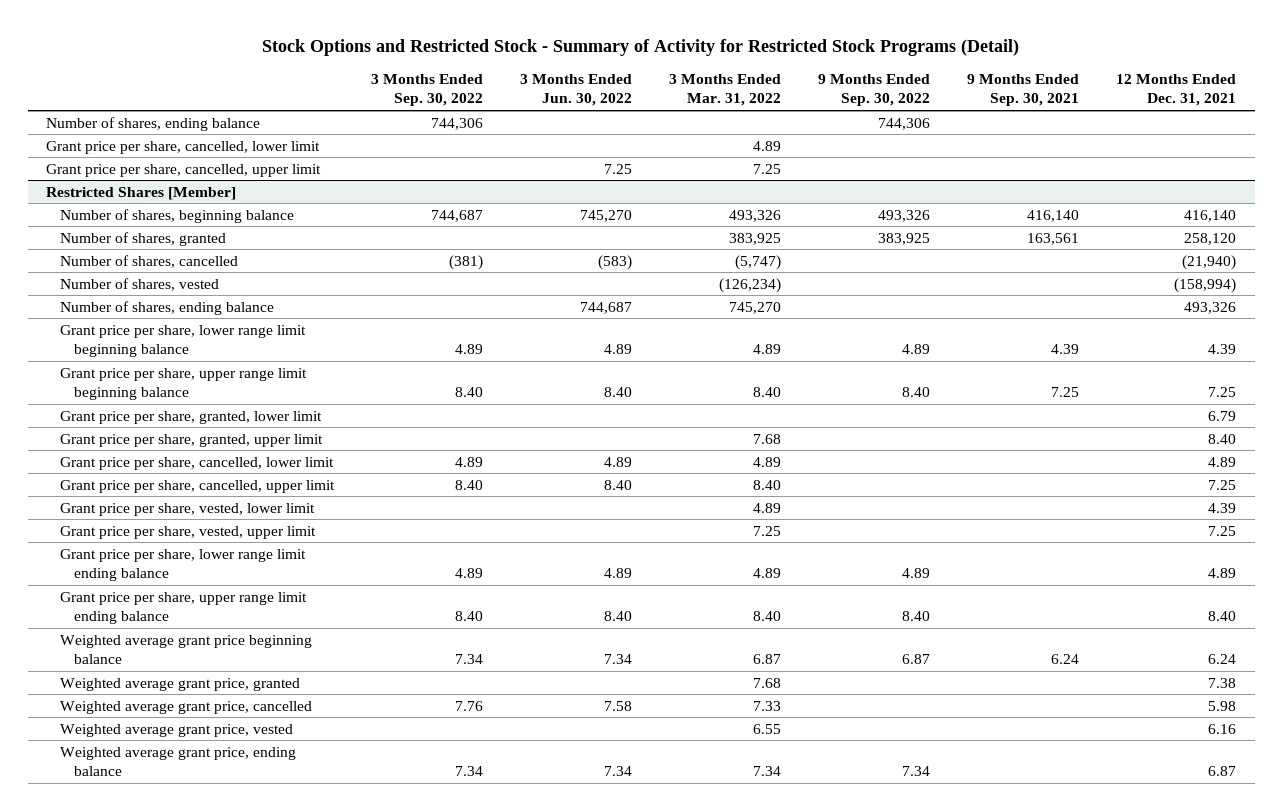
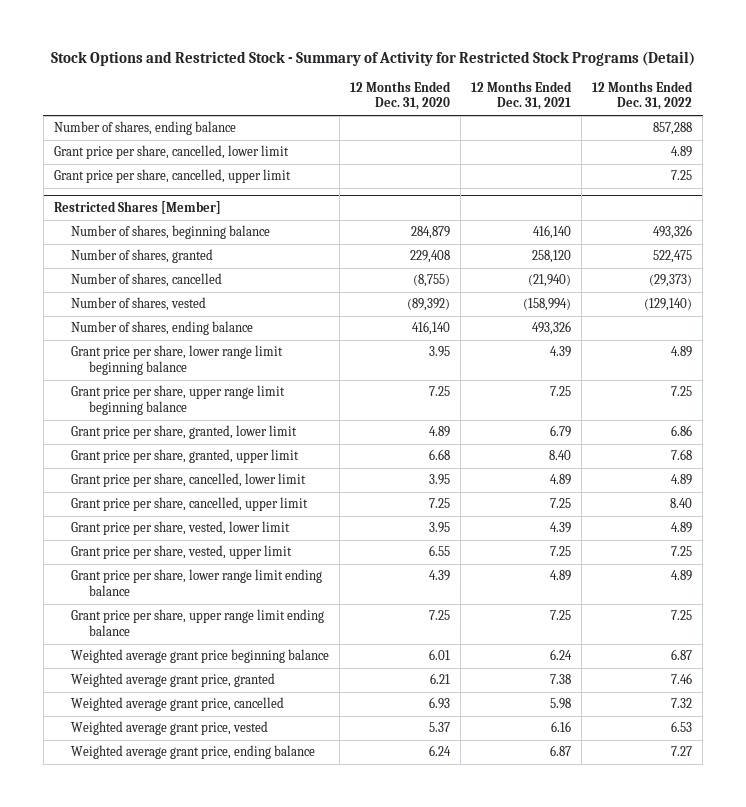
- | 3 Months Ended Sep. 30, 2022 | 3 Months Ended Jun. 30, 2022 | 3 Months Ended Mar. 31, 2022 | 9 Months Ended Sep. 30, 2022 | 9 Months Ended Sep. 30, 2021 | 12 Months Ended Dec. 31, 2021
+ | 12 Months Ended Dec. 31, 2020 | 12 Months Ended Dec. 31, 2021 | 12 Months Ended Dec. 31, 2022
@ Restricted Shares [Member]
- Grant price per share, upper range limit ending balance | 8.40 | 8.40 | 8.40 | 8.40 | | 8.40
+ Grant price per share, upper range limit ending balance | 7.25 | 7.25 | 7.25

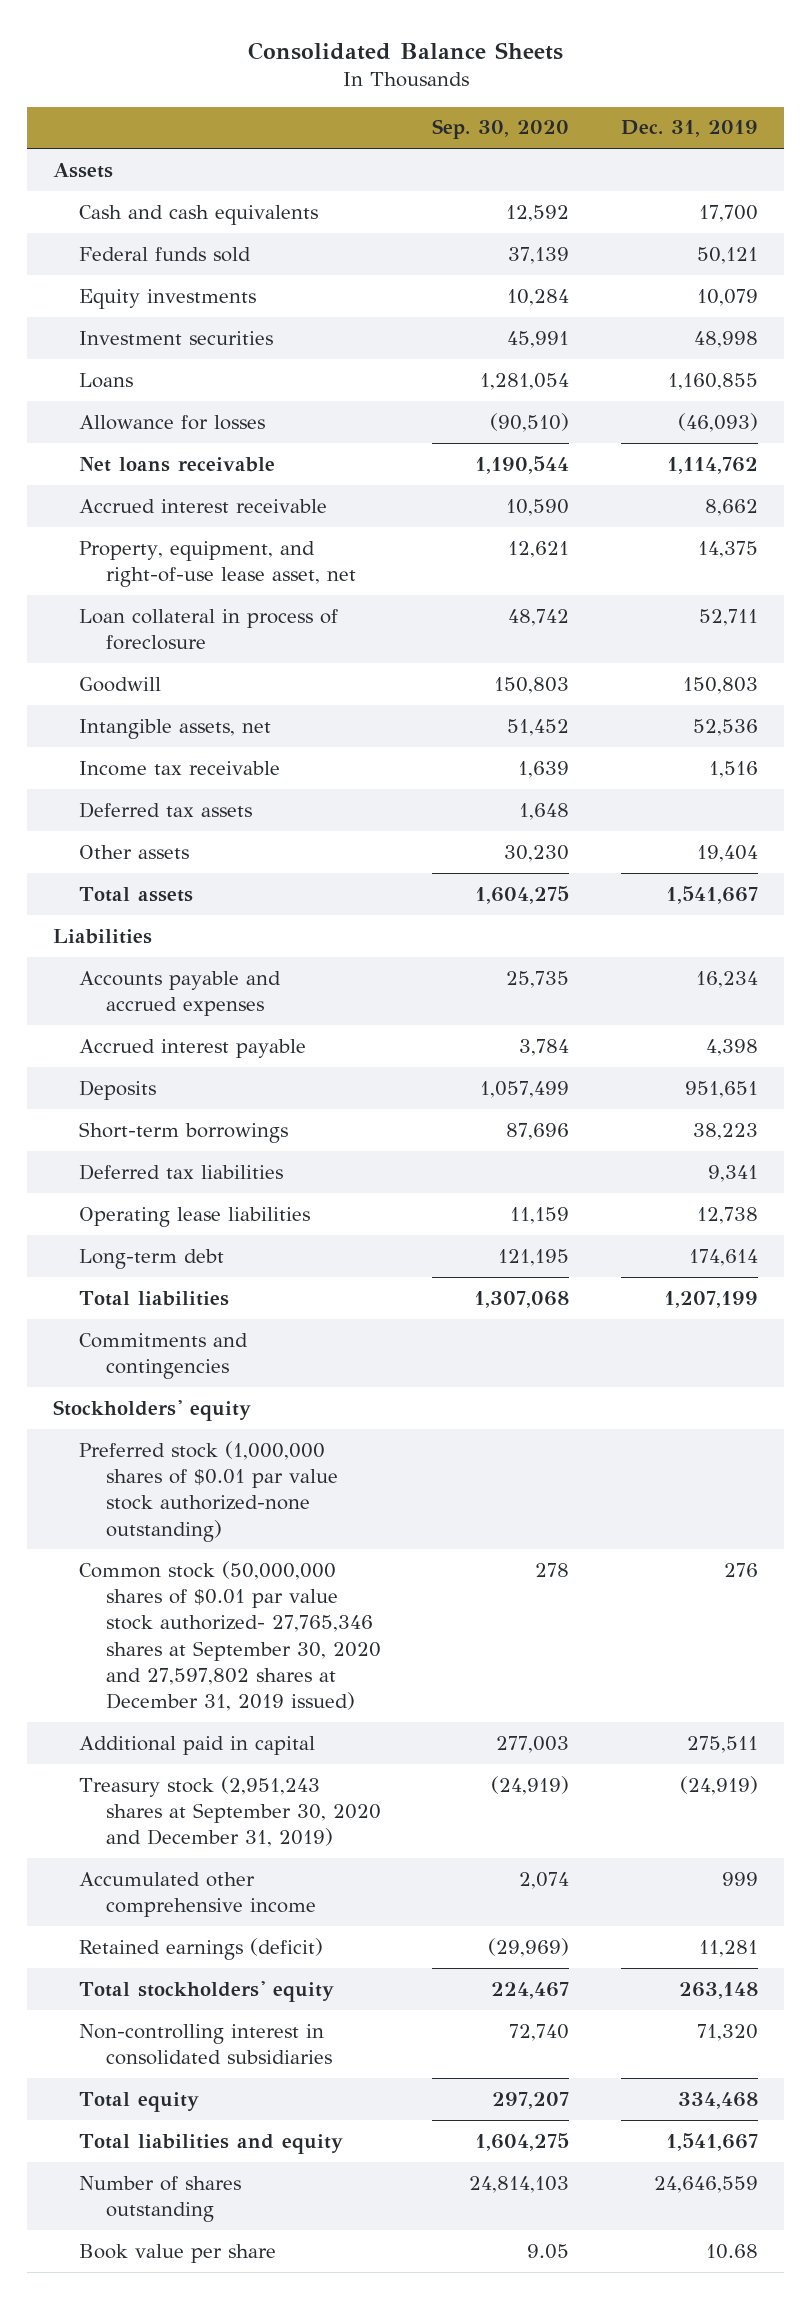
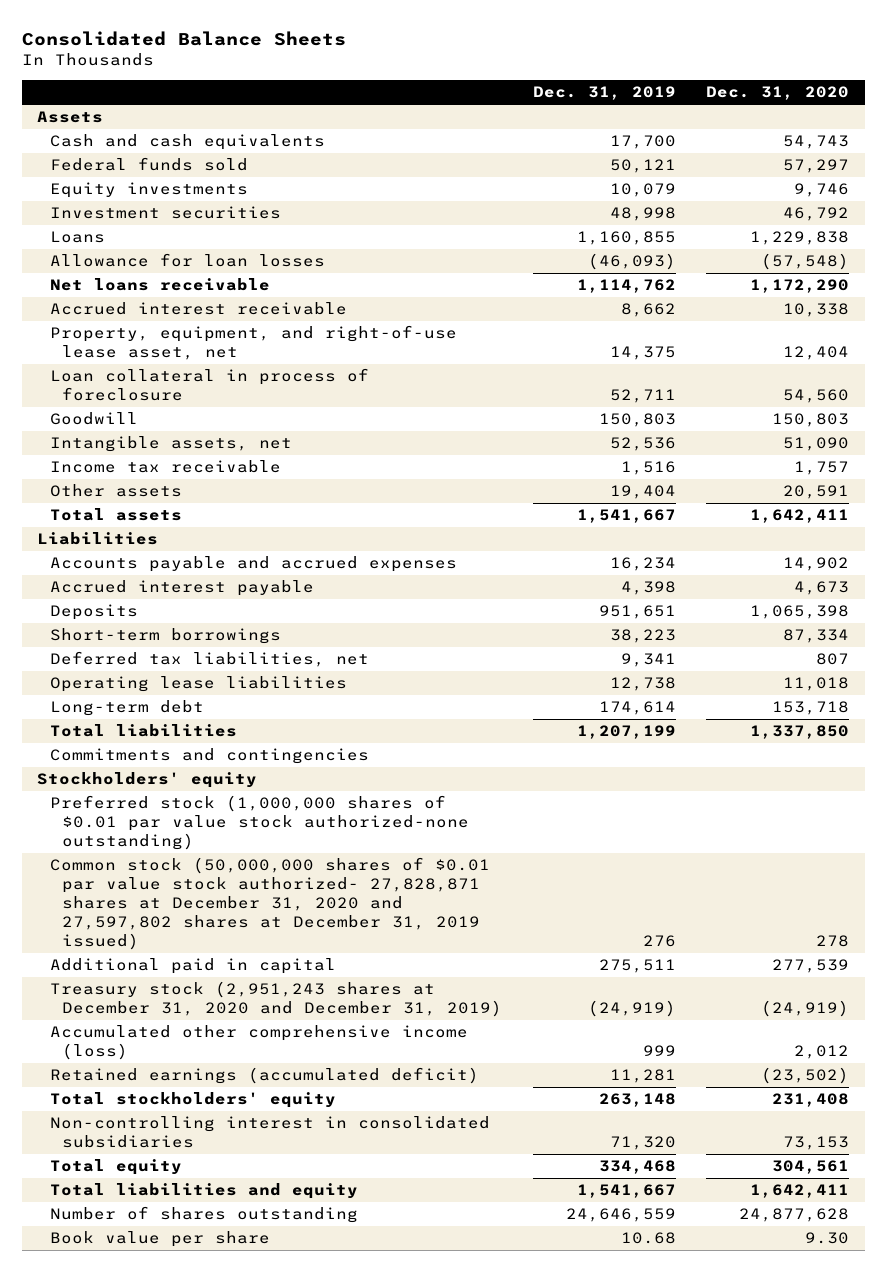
- | Sep. 30, 2020 | Dec. 31, 2019
+ | Dec. 31, 2019 | Dec. 31, 2020
- Allowance for losses | (90,510) | (46,093)
+ Allowance for loan losses | (46,093) | (57,548)
- Deferred tax assets | 1,648 |
- Deferred tax liabilities | | 9,341
+ Deferred tax liabilities, net | 9,341 | 807
- Common stock (50,000,000 shares of $0.01 par value stock authorized- 27,765,346 shares at September 30, 2020 and 27,597,802 shares at December 31, 2019 issued) | 278 | 276
+ Common stock (50,000,000 shares of $0.01 par value stock authorized- 27,828,871 shares at December 31, 2020 and 27,597,802 shares at December 31, 2019 issued) | 276 | 278
- Treasury stock (2,951,243 shares at September 30, 2020 and December 31, 2019) | (24,919) | (24,919)
- Accumulated other comprehensive income | 2,074 | 999
- Retained earnings (deficit) | (29,969) | 11,281
+ Treasury stock (2,951,243 shares at December 31, 2020 and December 31, 2019) | (24,919) | (24,919)
+ Accumulated other comprehensive income (loss) | 999 | 2,012
+ Retained earnings (accumulated deficit) | 11,281 | (23,502)

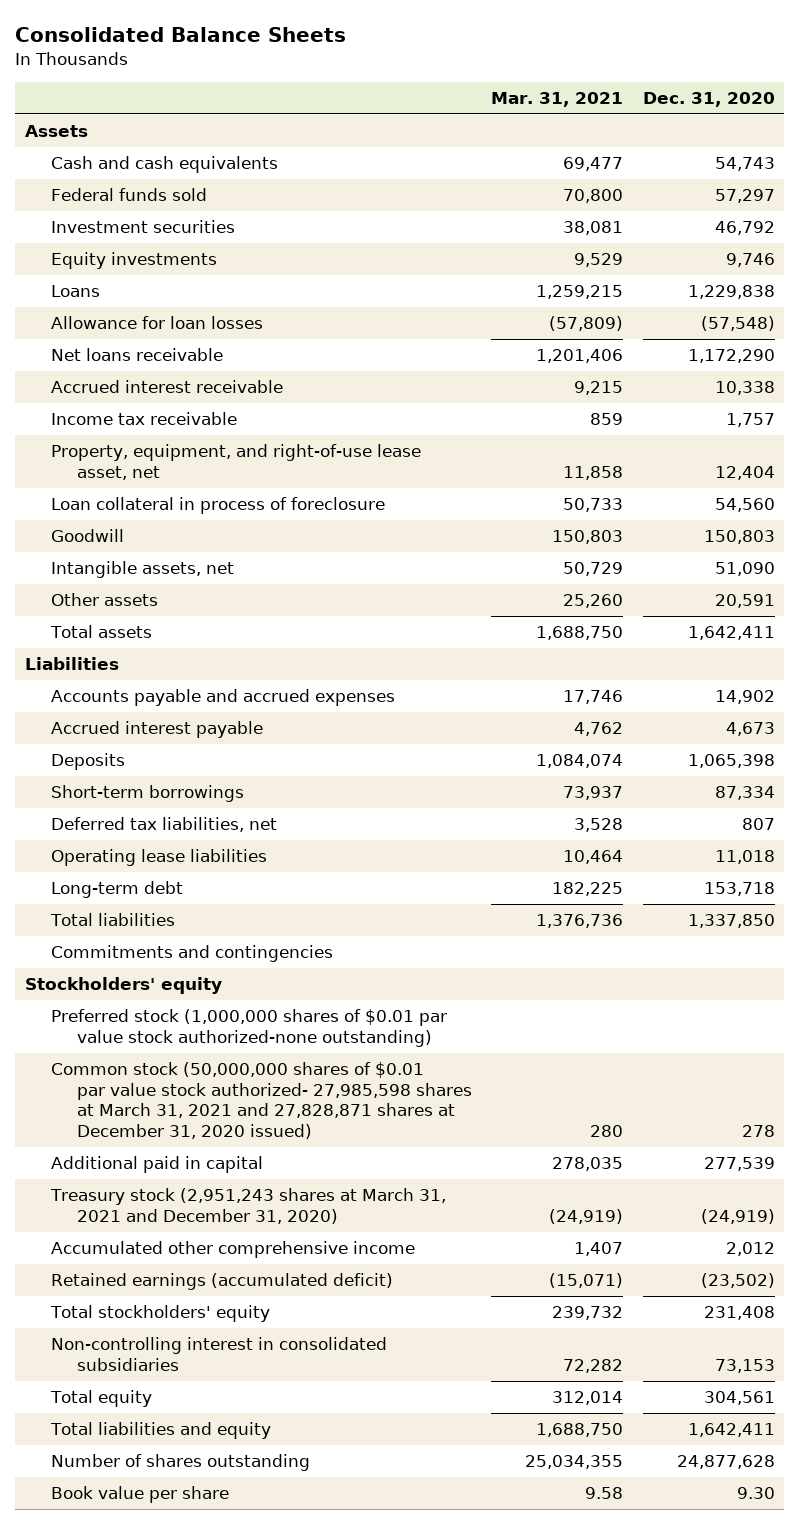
- | Dec. 31, 2019 | Dec. 31, 2020
+ | Mar. 31, 2021 | Dec. 31, 2020
moved down: Equity investments | 9,529 | 9,746
moved up: Income tax receivable | 859 | 1,757
- Common stock (50,000,000 shares of $0.01 par value stock authorized- 27,828,871 shares at December 31, 2020 and 27,597,802 shares at December 31, 2019 issued) | 276 | 278
+ Common stock (50,000,000 shares of $0.01 par value stock authorized- 27,985,598 shares at March 31, 2021 and 27,828,871 shares at December 31, 2020 issued) | 280 | 278
- Treasury stock (2,951,243 shares at December 31, 2020 and December 31, 2019) | (24,919) | (24,919)
- Accumulated other comprehensive income (loss) | 999 | 2,012
+ Treasury stock (2,951,243 shares at March 31, 2021 and December 31, 2020) | (24,919) | (24,919)
+ Accumulated other comprehensive income | 1,407 | 2,012

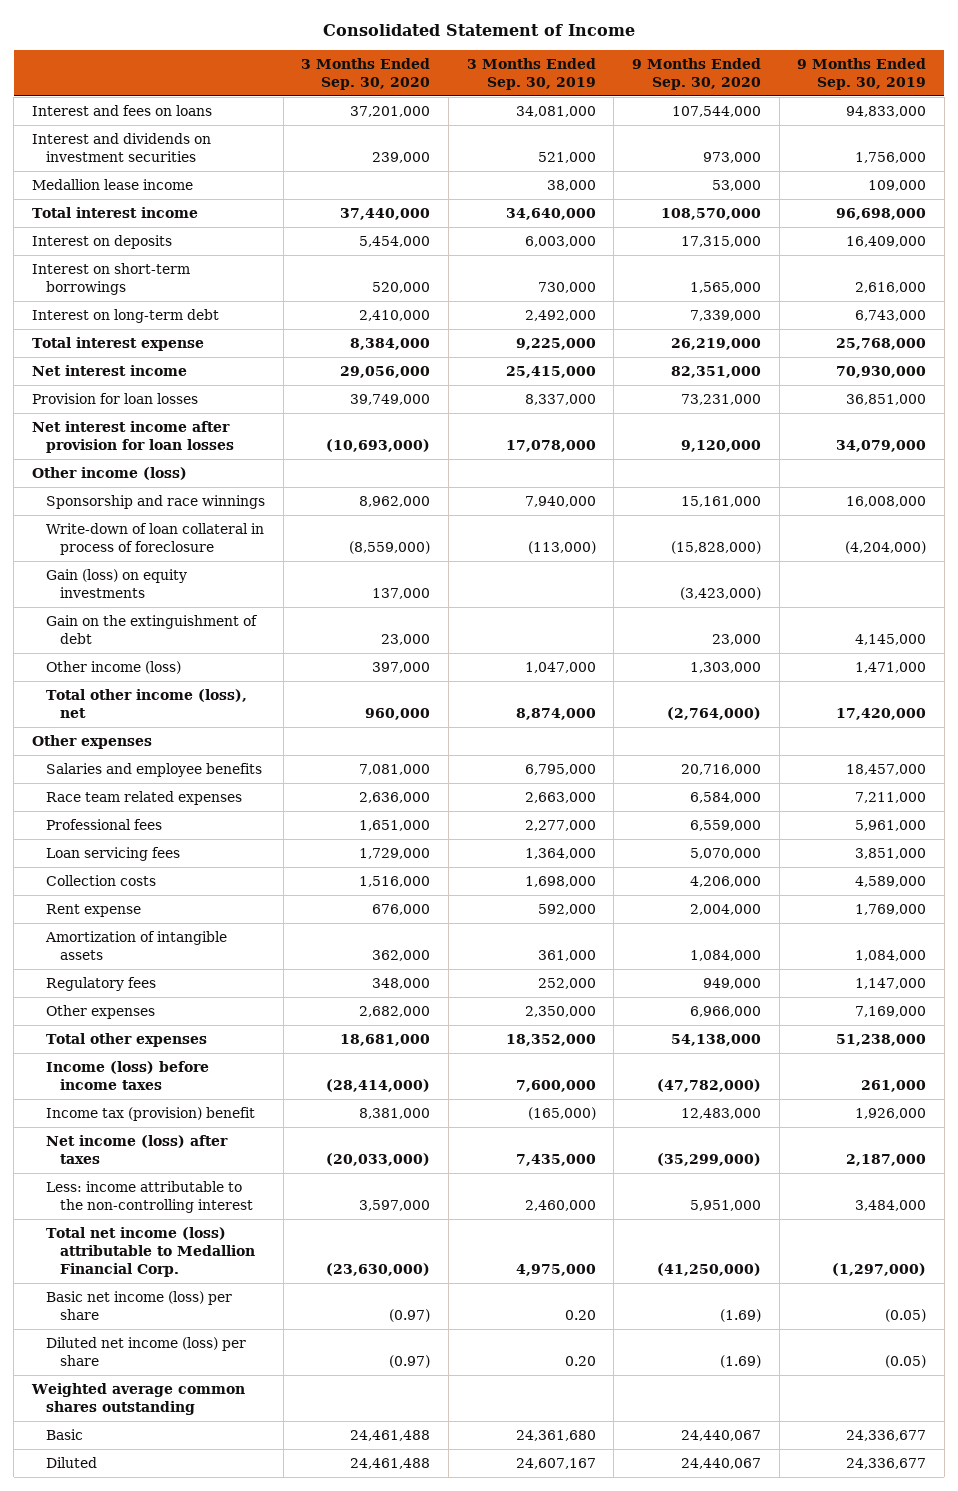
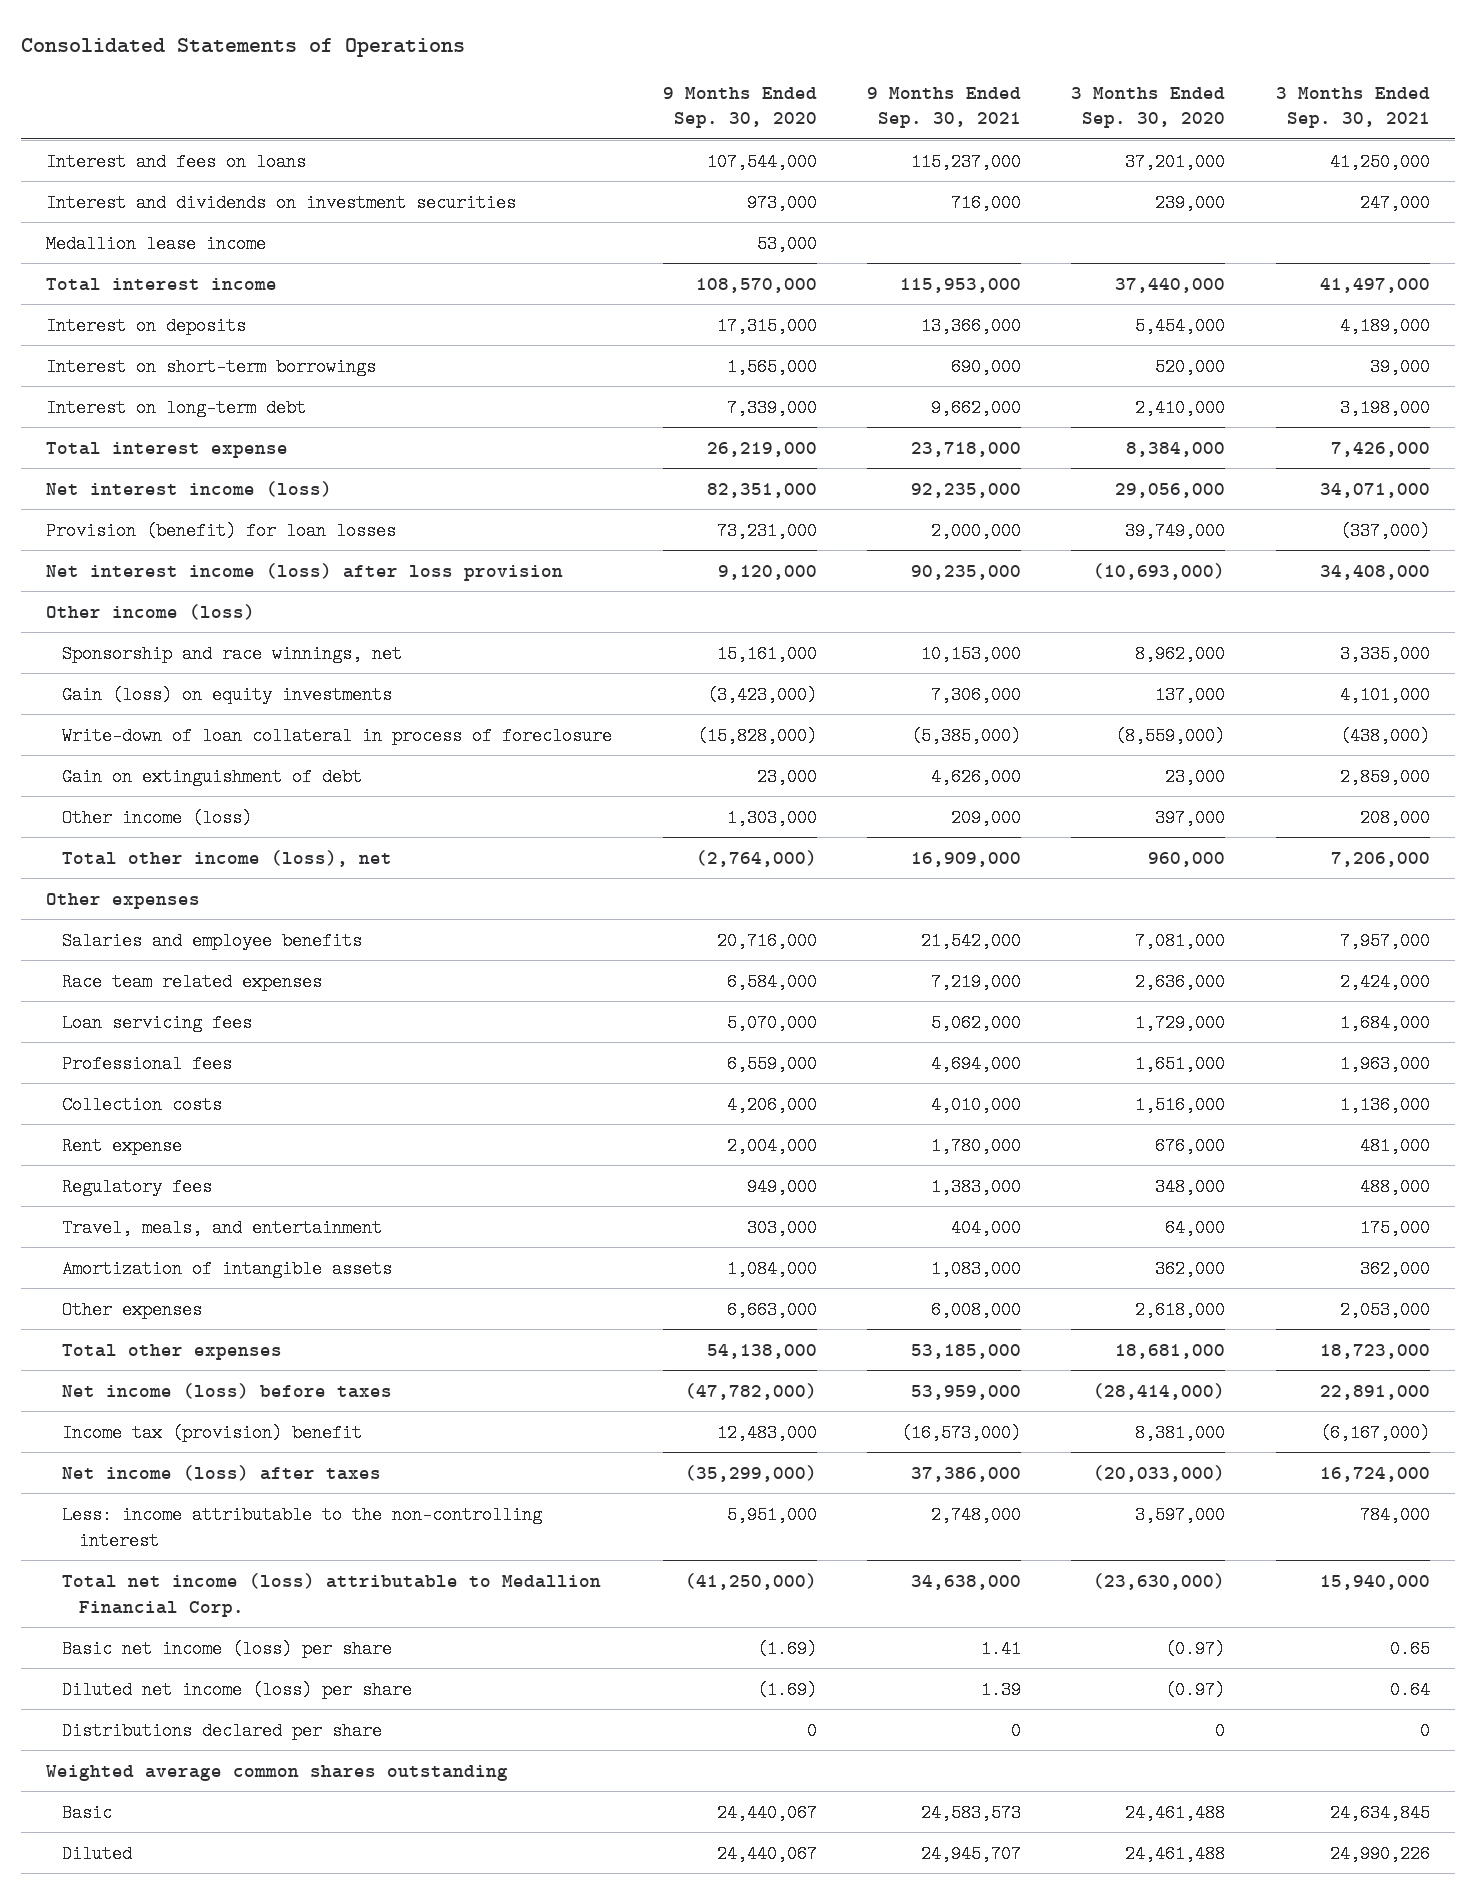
- Consolidated Statement of Income
+ Consolidated Statements of Operations
- | 3 Months Ended Sep. 30, 2020 | 3 Months Ended Sep. 30, 2019 | 9 Months Ended Sep. 30, 2020 | 9 Months Ended Sep. 30, 2019
+ | 9 Months Ended Sep. 30, 2020 | 9 Months Ended Sep. 30, 2021 | 3 Months Ended Sep. 30, 2020 | 3 Months Ended Sep. 30, 2021
- Net interest income | 29,056,000 | 25,415,000 | 82,351,000 | 70,930,000
- Provision for loan losses | 39,749,000 | 8,337,000 | 73,231,000 | 36,851,000
- Net interest income after provision for loan losses | (10,693,000) | 17,078,000 | 9,120,000 | 34,079,000
+ Net interest income (loss) | 82,351,000 | 92,235,000 | 29,056,000 | 34,071,000
+ Provision (benefit) for loan losses | 73,231,000 | 2,000,000 | 39,749,000 | (337,000)
+ Net interest income (loss) after loss provision | 9,120,000 | 90,235,000 | (10,693,000) | 34,408,000
- Sponsorship and race winnings | 8,962,000 | 7,940,000 | 15,161,000 | 16,008,000
+ Sponsorship and race winnings, net | 15,161,000 | 10,153,000 | 8,962,000 | 3,335,000
- Gain on the extinguishment of debt | 23,000 | | 23,000 | 4,145,000
moved down: Write-down of loan collateral in process of foreclosure | (15,828,000) | (5,385,000) | (8,559,000) | (438,000)
+ Gain on extinguishment of debt | 23,000 | 4,626,000 | 23,000 | 2,859,000
moved down: Professional fees | 6,559,000 | 4,694,000 | 1,651,000 | 1,963,000
- Other expenses | 2,682,000 | 2,350,000 | 6,966,000 | 7,169,000
+ Travel, meals, and entertainment | 303,000 | 404,000 | 64,000 | 175,000
moved down: Amortization of intangible assets | 1,084,000 | 1,083,000 | 362,000 | 362,000
+ Other expenses | 6,663,000 | 6,008,000 | 2,618,000 | 2,053,000
- Income (loss) before income taxes | (28,414,000) | 7,600,000 | (47,782,000) | 261,000
+ Net income (loss) before taxes | (47,782,000) | 53,959,000 | (28,414,000) | 22,891,000
+ Distributions declared per share | 0 | 0 | 0 | 0

